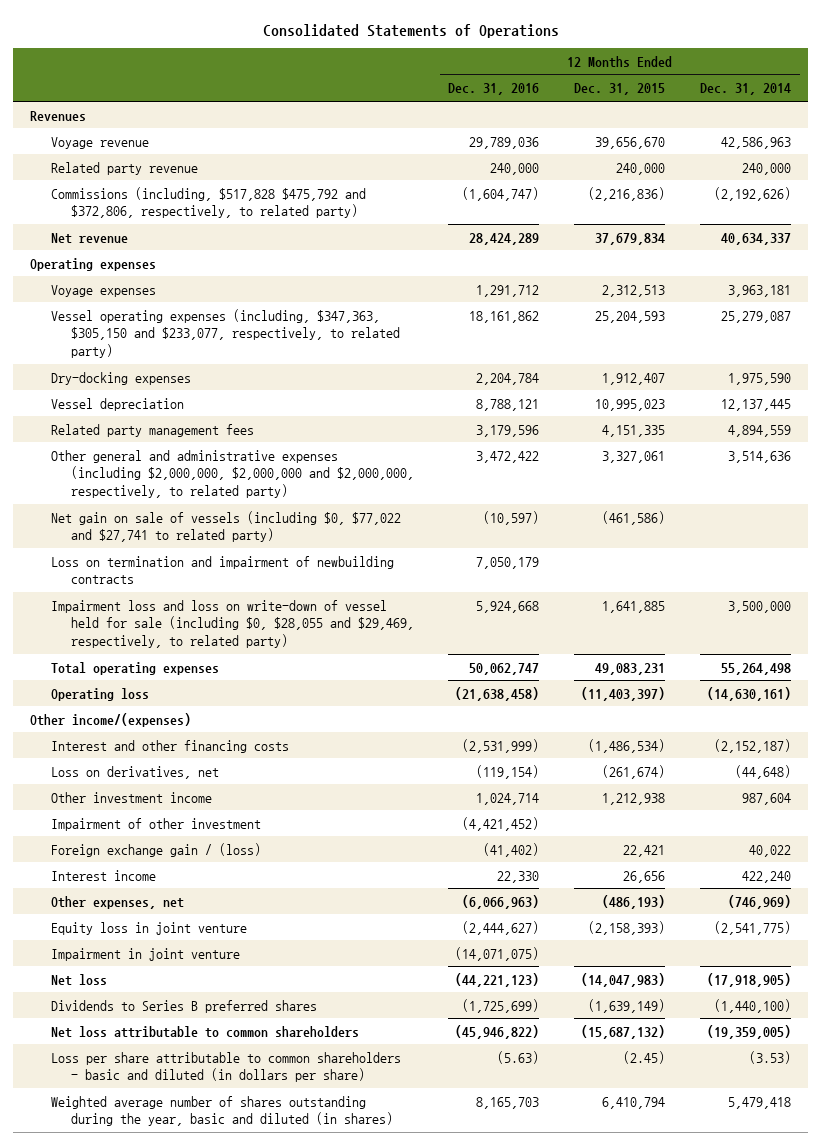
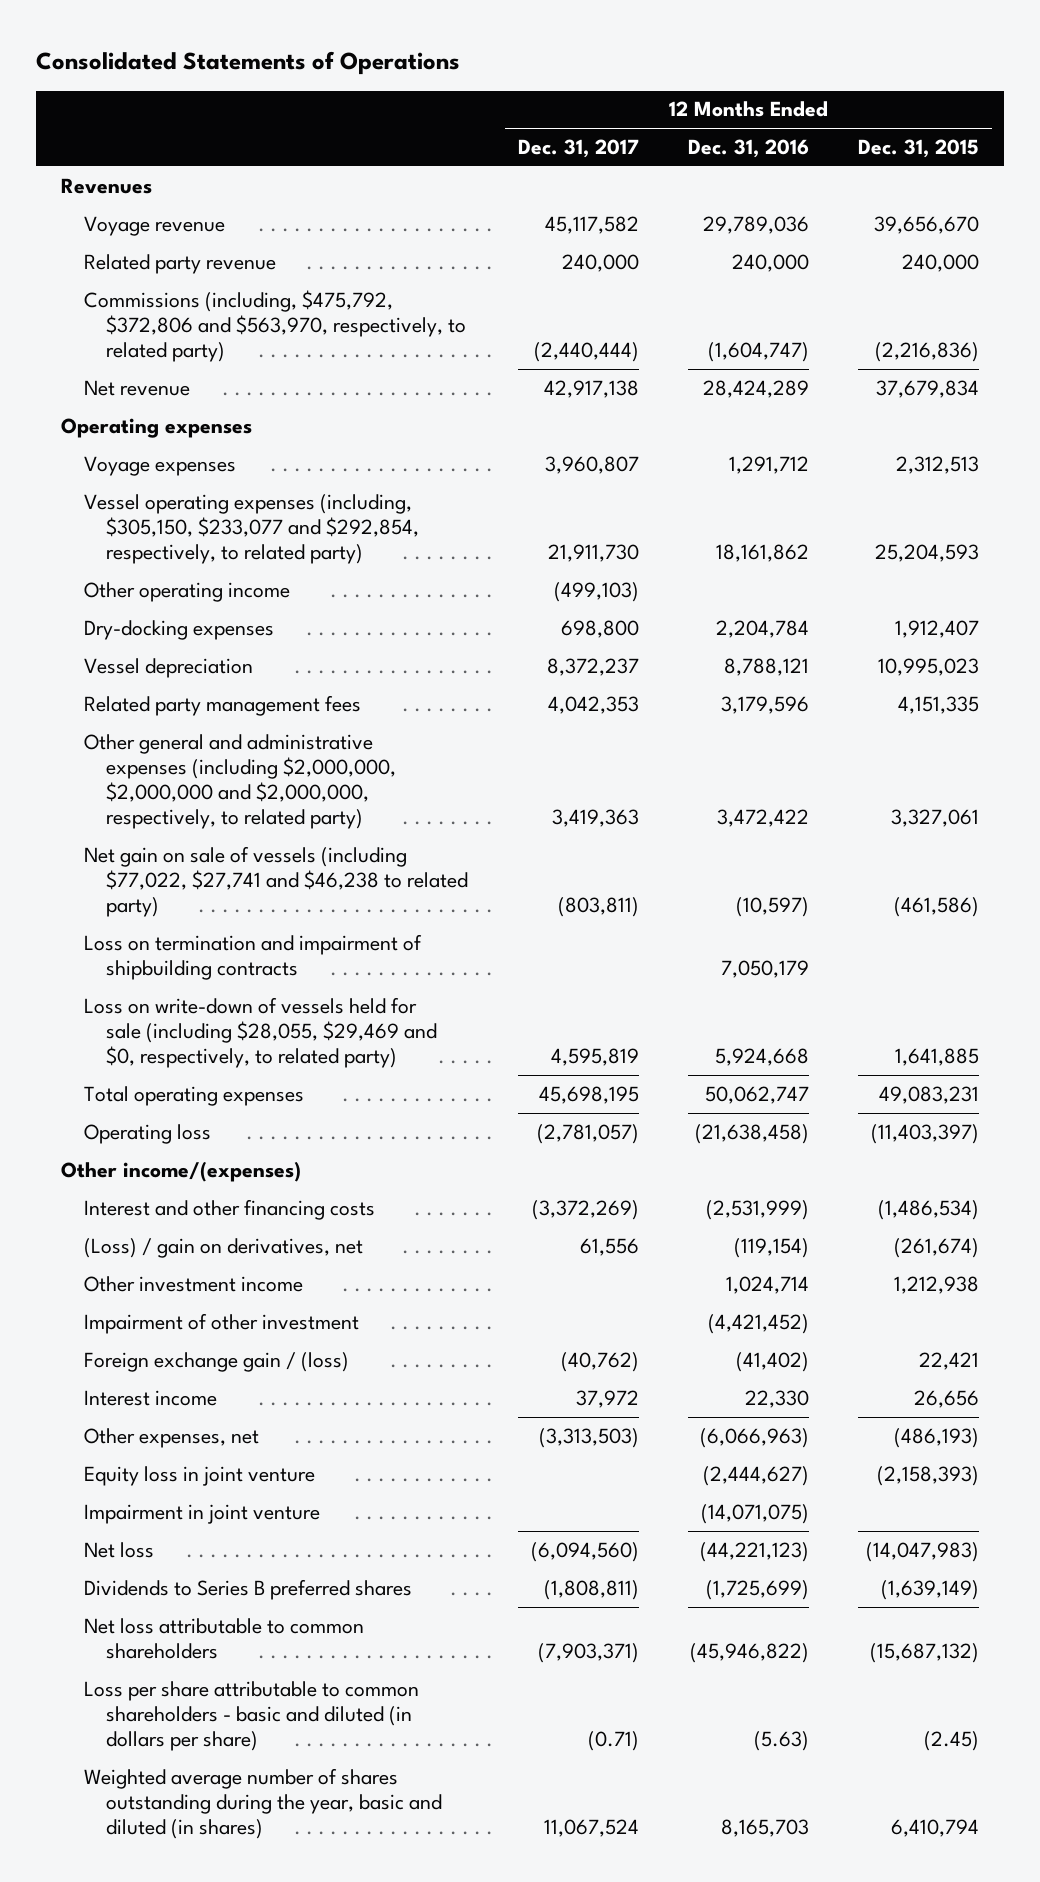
- | 12 Months Ended Dec. 31, 2016 | 12 Months Ended Dec. 31, 2015 | 12 Months Ended Dec. 31, 2014
+ | 12 Months Ended Dec. 31, 2017 | 12 Months Ended Dec. 31, 2016 | 12 Months Ended Dec. 31, 2015
- Commissions (including, $517,828 $475,792 and $372,806, respectively, to related party) | (1,604,747) | (2,216,836) | (2,192,626)
+ Commissions (including, $475,792, $372,806 and $563,970, respectively, to related party) | (2,440,444) | (1,604,747) | (2,216,836)
- Vessel operating expenses (including, $347,363, $305,150 and $233,077, respectively, to related party) | 18,161,862 | 25,204,593 | 25,279,087
+ Vessel operating expenses (including, $305,150, $233,077 and $292,854, respectively, to related party) | 21,911,730 | 18,161,862 | 25,204,593
+ Other operating income | (499,103) | |
- Net gain on sale of vessels (including $0, $77,022 and $27,741 to related party) | (10,597) | (461,586) |
- Loss on termination and impairment of newbuilding contracts | 7,050,179 | |
- Impairment loss and loss on write-down of vessel held for sale (including $0, $28,055 and $29,469, respectively, to related party) | 5,924,668 | 1,641,885 | 3,500,000
+ Net gain on sale of vessels (including $77,022, $27,741 and $46,238 to related party) | (803,811) | (10,597) | (461,586)
+ Loss on termination and impairment of shipbuilding contracts | | 7,050,179 |
+ Loss on write-down of vessels held for sale (including $28,055, $29,469 and $0, respectively, to related party) | 4,595,819 | 5,924,668 | 1,641,885
- Loss on derivatives, net | (119,154) | (261,674) | (44,648)
+ (Loss) / gain on derivatives, net | 61,556 | (119,154) | (261,674)

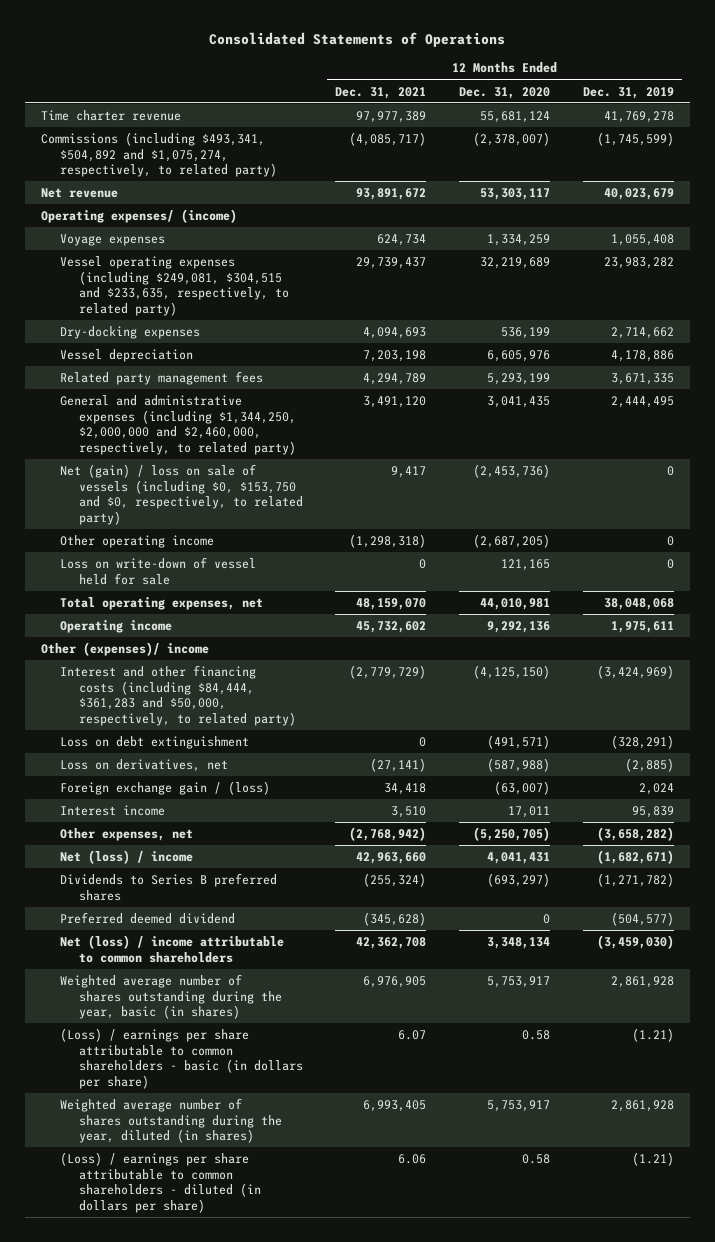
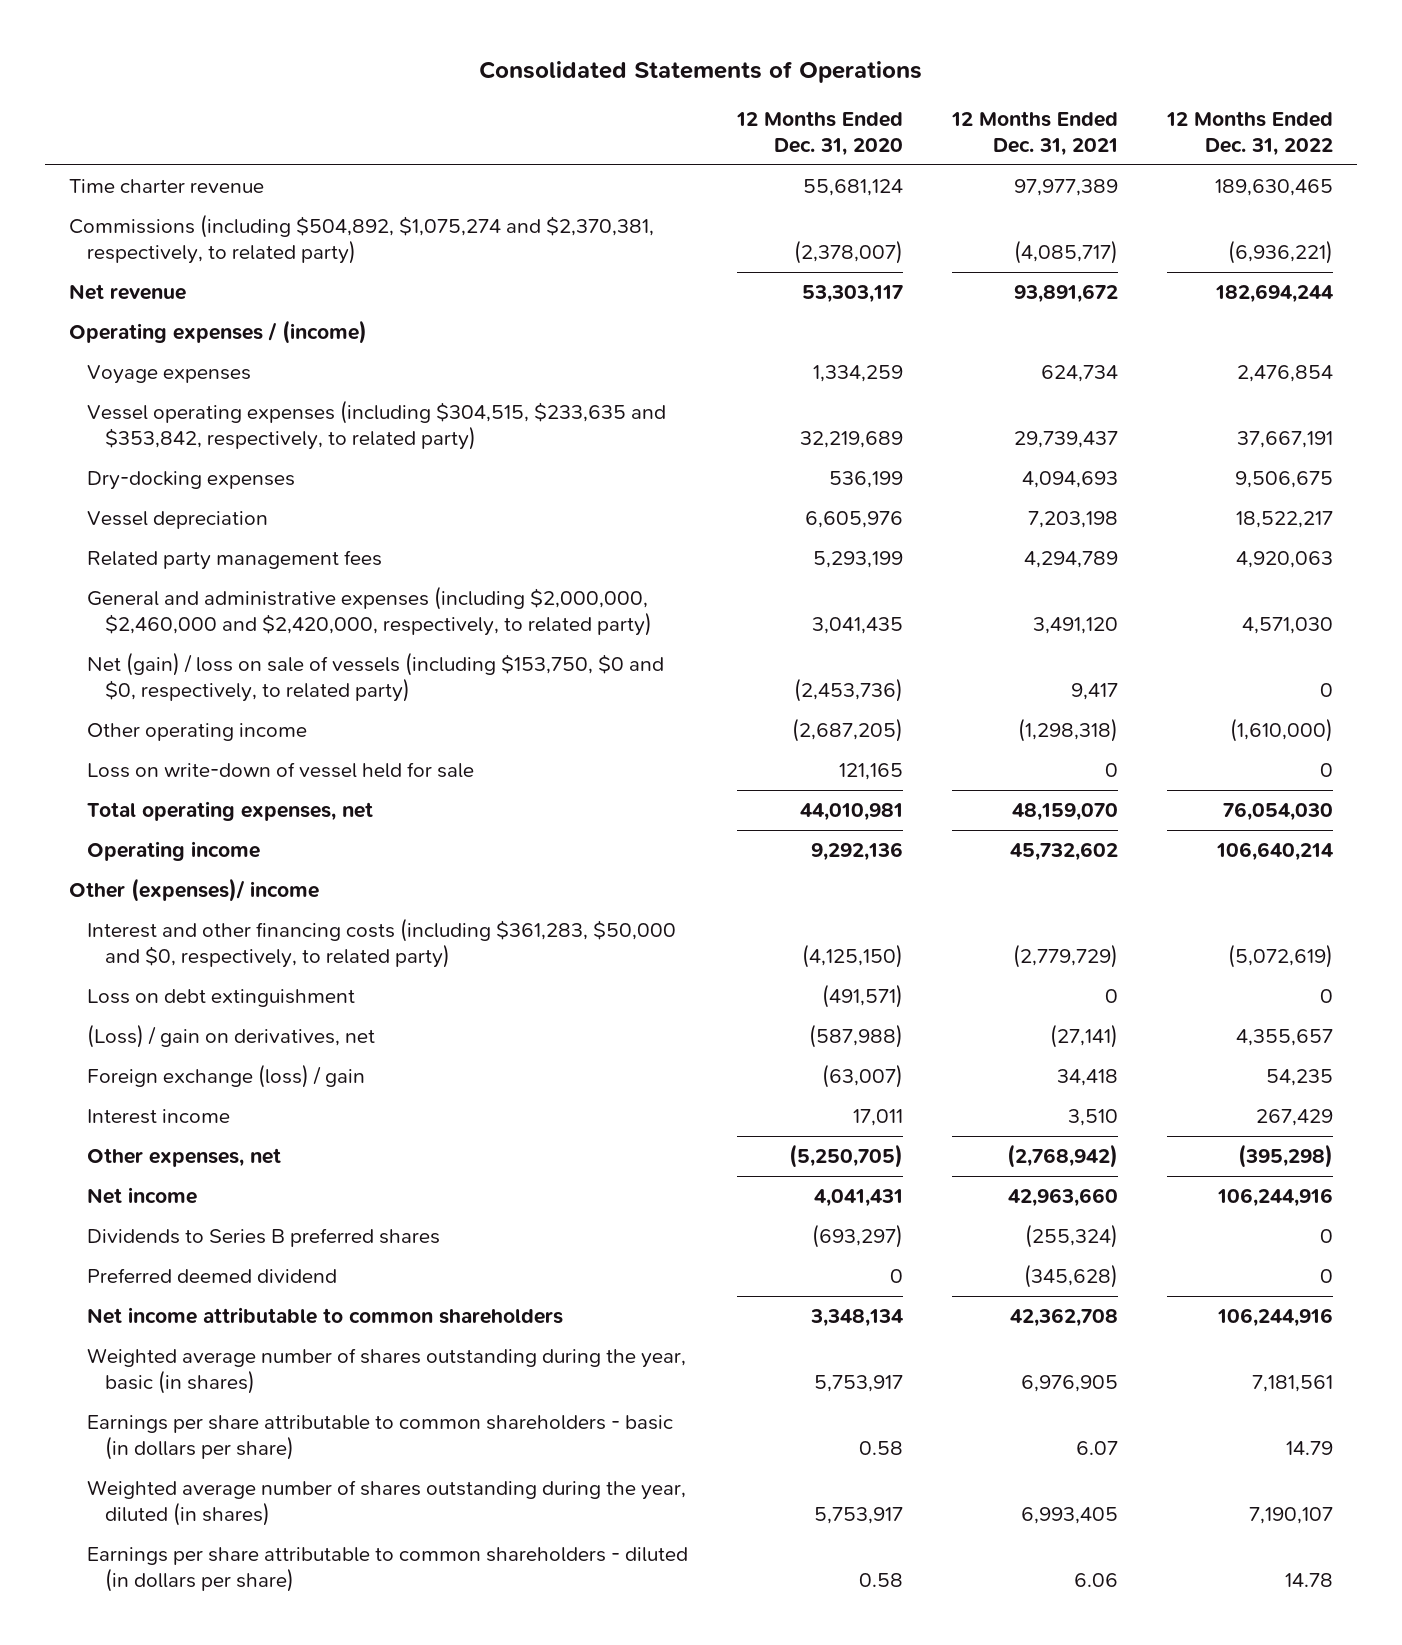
- | 12 Months Ended Dec. 31, 2021 | 12 Months Ended Dec. 31, 2020 | 12 Months Ended Dec. 31, 2019
+ | 12 Months Ended Dec. 31, 2020 | 12 Months Ended Dec. 31, 2021 | 12 Months Ended Dec. 31, 2022
- Commissions (including $493,341, $504,892 and $1,075,274, respectively, to related party) | (4,085,717) | (2,378,007) | (1,745,599)
+ Commissions (including $504,892, $1,075,274 and $2,370,381, respectively, to related party) | (2,378,007) | (4,085,717) | (6,936,221)
- Operating expenses/ (income)
+ Operating expenses / (income)
- Vessel operating expenses (including $249,081, $304,515 and $233,635, respectively, to related party) | 29,739,437 | 32,219,689 | 23,983,282
+ Vessel operating expenses (including $304,515, $233,635 and $353,842, respectively, to related party) | 32,219,689 | 29,739,437 | 37,667,191
- General and administrative expenses (including $1,344,250, $2,000,000 and $2,460,000, respectively, to related party) | 3,491,120 | 3,041,435 | 2,444,495
- Net (gain) / loss on sale of vessels (including $0, $153,750 and $0, respectively, to related party) | 9,417 | (2,453,736) | 0
+ General and administrative expenses (including $2,000,000, $2,460,000 and $2,420,000, respectively, to related party) | 3,041,435 | 3,491,120 | 4,571,030
+ Net (gain) / loss on sale of vessels (including $153,750, $0 and $0, respectively, to related party) | (2,453,736) | 9,417 | 0
- Interest and other financing costs (including $84,444, $361,283 and $50,000, respectively, to related party) | (2,779,729) | (4,125,150) | (3,424,969)
+ Interest and other financing costs (including $361,283, $50,000 and $0, respectively, to related party) | (4,125,150) | (2,779,729) | (5,072,619)
- Loss on derivatives, net | (27,141) | (587,988) | (2,885)
- Foreign exchange gain / (loss) | 34,418 | (63,007) | 2,024
+ (Loss) / gain on derivatives, net | (587,988) | (27,141) | 4,355,657
+ Foreign exchange (loss) / gain | (63,007) | 34,418 | 54,235
- Net (loss) / income | 42,963,660 | 4,041,431 | (1,682,671)
+ Net income | 4,041,431 | 42,963,660 | 106,244,916
- Net (loss) / income attributable to common shareholders | 42,362,708 | 3,348,134 | (3,459,030)
+ Net income attributable to common shareholders | 3,348,134 | 42,362,708 | 106,244,916
- (Loss) / earnings per share attributable to common shareholders - basic (in dollars per share) | 6.07 | 0.58 | (1.21)
+ Earnings per share attributable to common shareholders - basic (in dollars per share) | 0.58 | 6.07 | 14.79
- (Loss) / earnings per share attributable to common shareholders - diluted (in dollars per share) | 6.06 | 0.58 | (1.21)
+ Earnings per share attributable to common shareholders - diluted (in dollars per share) | 0.58 | 6.06 | 14.78

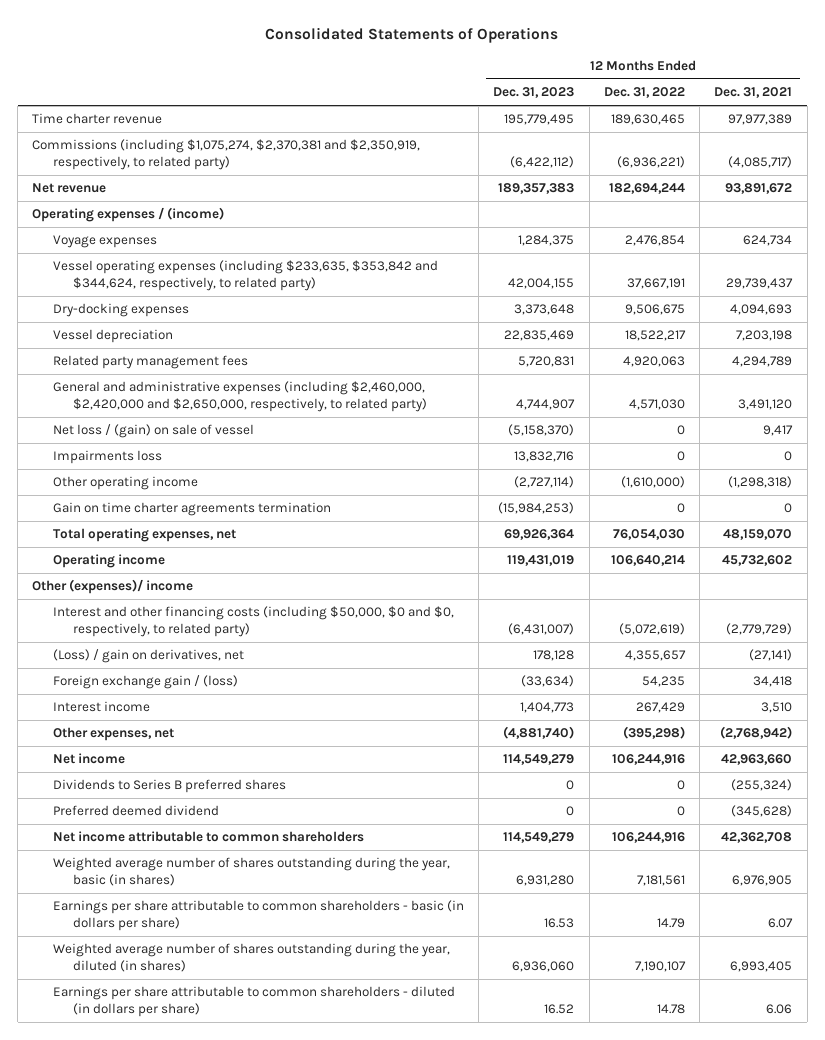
- | 12 Months Ended Dec. 31, 2020 | 12 Months Ended Dec. 31, 2021 | 12 Months Ended Dec. 31, 2022
+ | 12 Months Ended Dec. 31, 2023 | 12 Months Ended Dec. 31, 2022 | 12 Months Ended Dec. 31, 2021
- Commissions (including $504,892, $1,075,274 and $2,370,381, respectively, to related party) | (2,378,007) | (4,085,717) | (6,936,221)
+ Commissions (including $1,075,274, $2,370,381 and $2,350,919, respectively, to related party) | (6,422,112) | (6,936,221) | (4,085,717)
- Vessel operating expenses (including $304,515, $233,635 and $353,842, respectively, to related party) | 32,219,689 | 29,739,437 | 37,667,191
+ Vessel operating expenses (including $233,635, $353,842 and $344,624, respectively, to related party) | 42,004,155 | 37,667,191 | 29,739,437
- General and administrative expenses (including $2,000,000, $2,460,000 and $2,420,000, respectively, to related party) | 3,041,435 | 3,491,120 | 4,571,030
- Net (gain) / loss on sale of vessels (including $153,750, $0 and $0, respectively, to related party) | (2,453,736) | 9,417 | 0
+ General and administrative expenses (including $2,460,000, $2,420,000 and $2,650,000, respectively, to related party) | 4,744,907 | 4,571,030 | 3,491,120
+ Net loss / (gain) on sale of vessel | (5,158,370) | 0 | 9,417
+ Impairments loss | 13,832,716 | 0 | 0
- Loss on write-down of vessel held for sale | 121,165 | 0 | 0
+ Gain on time charter agreements termination | (15,984,253) | 0 | 0
- Interest and other financing costs (including $361,283, $50,000 and $0, respectively, to related party) | (4,125,150) | (2,779,729) | (5,072,619)
- Loss on debt extinguishment | (491,571) | 0 | 0
+ Interest and other financing costs (including $50,000, $0 and $0, respectively, to related party) | (6,431,007) | (5,072,619) | (2,779,729)
- Foreign exchange (loss) / gain | (63,007) | 34,418 | 54,235
+ Foreign exchange gain / (loss) | (33,634) | 54,235 | 34,418

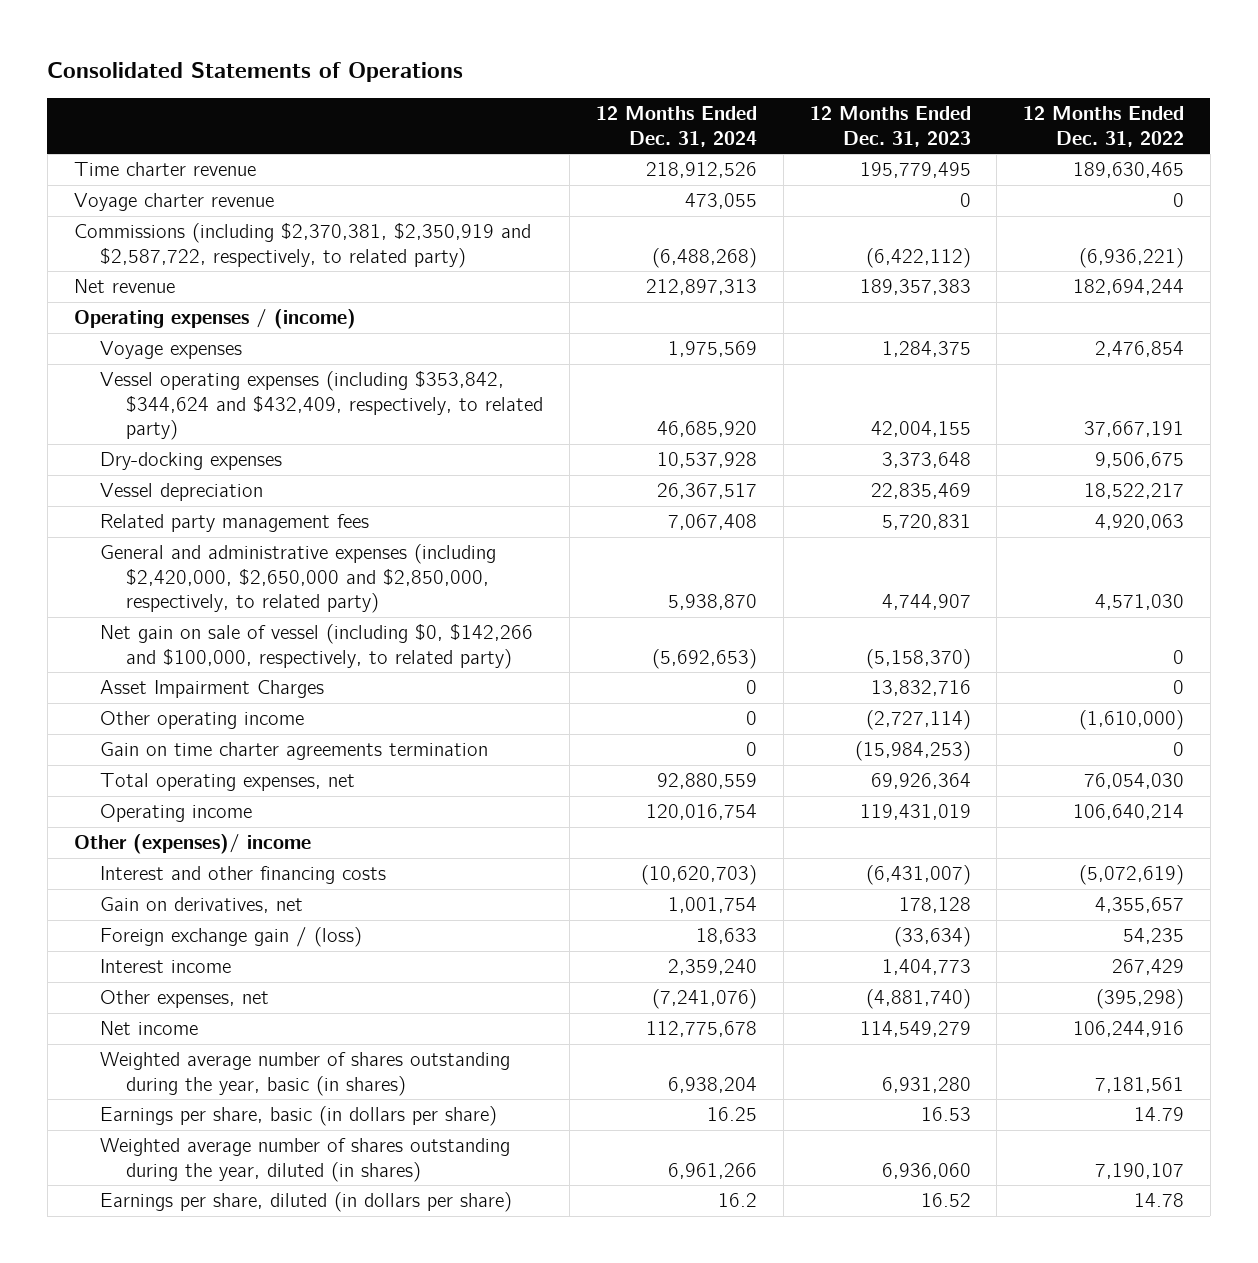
- | 12 Months Ended Dec. 31, 2023 | 12 Months Ended Dec. 31, 2022 | 12 Months Ended Dec. 31, 2021
+ | 12 Months Ended Dec. 31, 2024 | 12 Months Ended Dec. 31, 2023 | 12 Months Ended Dec. 31, 2022
- Commissions (including $1,075,274, $2,370,381 and $2,350,919, respectively, to related party) | (6,422,112) | (6,936,221) | (4,085,717)
+ Voyage charter revenue | 473,055 | 0 | 0
+ Commissions (including $2,370,381, $2,350,919 and $2,587,722, respectively, to related party) | (6,488,268) | (6,422,112) | (6,936,221)
- Vessel operating expenses (including $233,635, $353,842 and $344,624, respectively, to related party) | 42,004,155 | 37,667,191 | 29,739,437
+ Vessel operating expenses (including $353,842, $344,624 and $432,409, respectively, to related party) | 46,685,920 | 42,004,155 | 37,667,191
- General and administrative expenses (including $2,460,000, $2,420,000 and $2,650,000, respectively, to related party) | 4,744,907 | 4,571,030 | 3,491,120
- Net loss / (gain) on sale of vessel | (5,158,370) | 0 | 9,417
- Impairments loss | 13,832,716 | 0 | 0
+ General and administrative expenses (including $2,420,000, $2,650,000 and $2,850,000, respectively, to related party) | 5,938,870 | 4,744,907 | 4,571,030
+ Net gain on sale of vessel (including $0, $142,266 and $100,000, respectively, to related party) | (5,692,653) | (5,158,370) | 0
+ Asset Impairment Charges | 0 | 13,832,716 | 0
- Interest and other financing costs (including $50,000, $0 and $0, respectively, to related party) | (6,431,007) | (5,072,619) | (2,779,729)
- (Loss) / gain on derivatives, net | 178,128 | 4,355,657 | (27,141)
+ Interest and other financing costs | (10,620,703) | (6,431,007) | (5,072,619)
+ Gain on derivatives, net | 1,001,754 | 178,128 | 4,355,657
- Dividends to Series B preferred shares | 0 | 0 | (255,324)
- Preferred deemed dividend | 0 | 0 | (345,628)
- Net income attributable to common shareholders | 114,549,279 | 106,244,916 | 42,362,708
- Earnings per share attributable to common shareholders - basic (in dollars per share) | 16.53 | 14.79 | 6.07
+ Earnings per share, basic (in dollars per share) | 16.25 | 16.53 | 14.79
- Earnings per share attributable to common shareholders - diluted (in dollars per share) | 16.52 | 14.78 | 6.06
+ Earnings per share, diluted (in dollars per share) | 16.2 | 16.52 | 14.78

